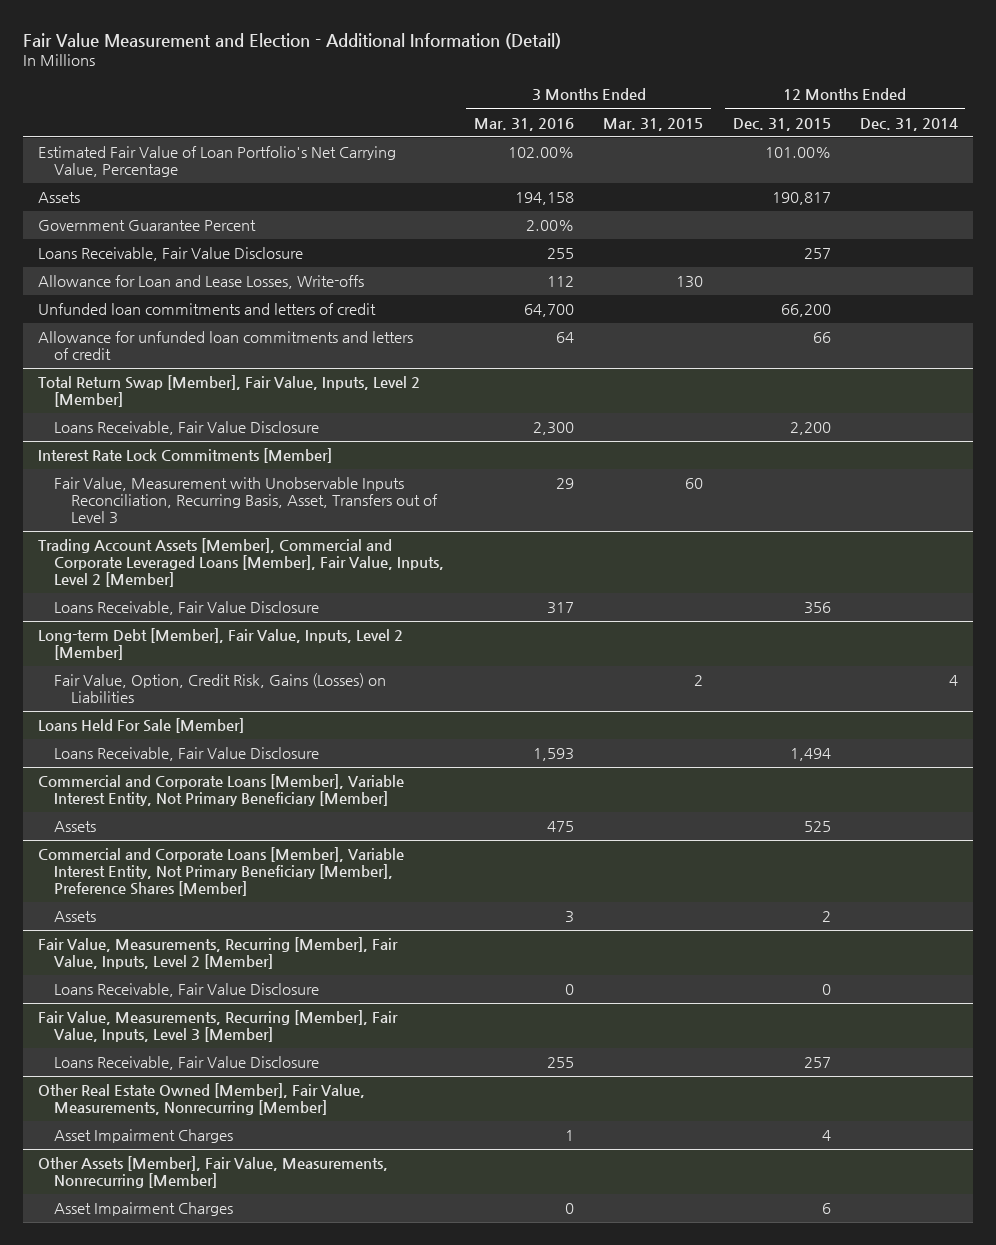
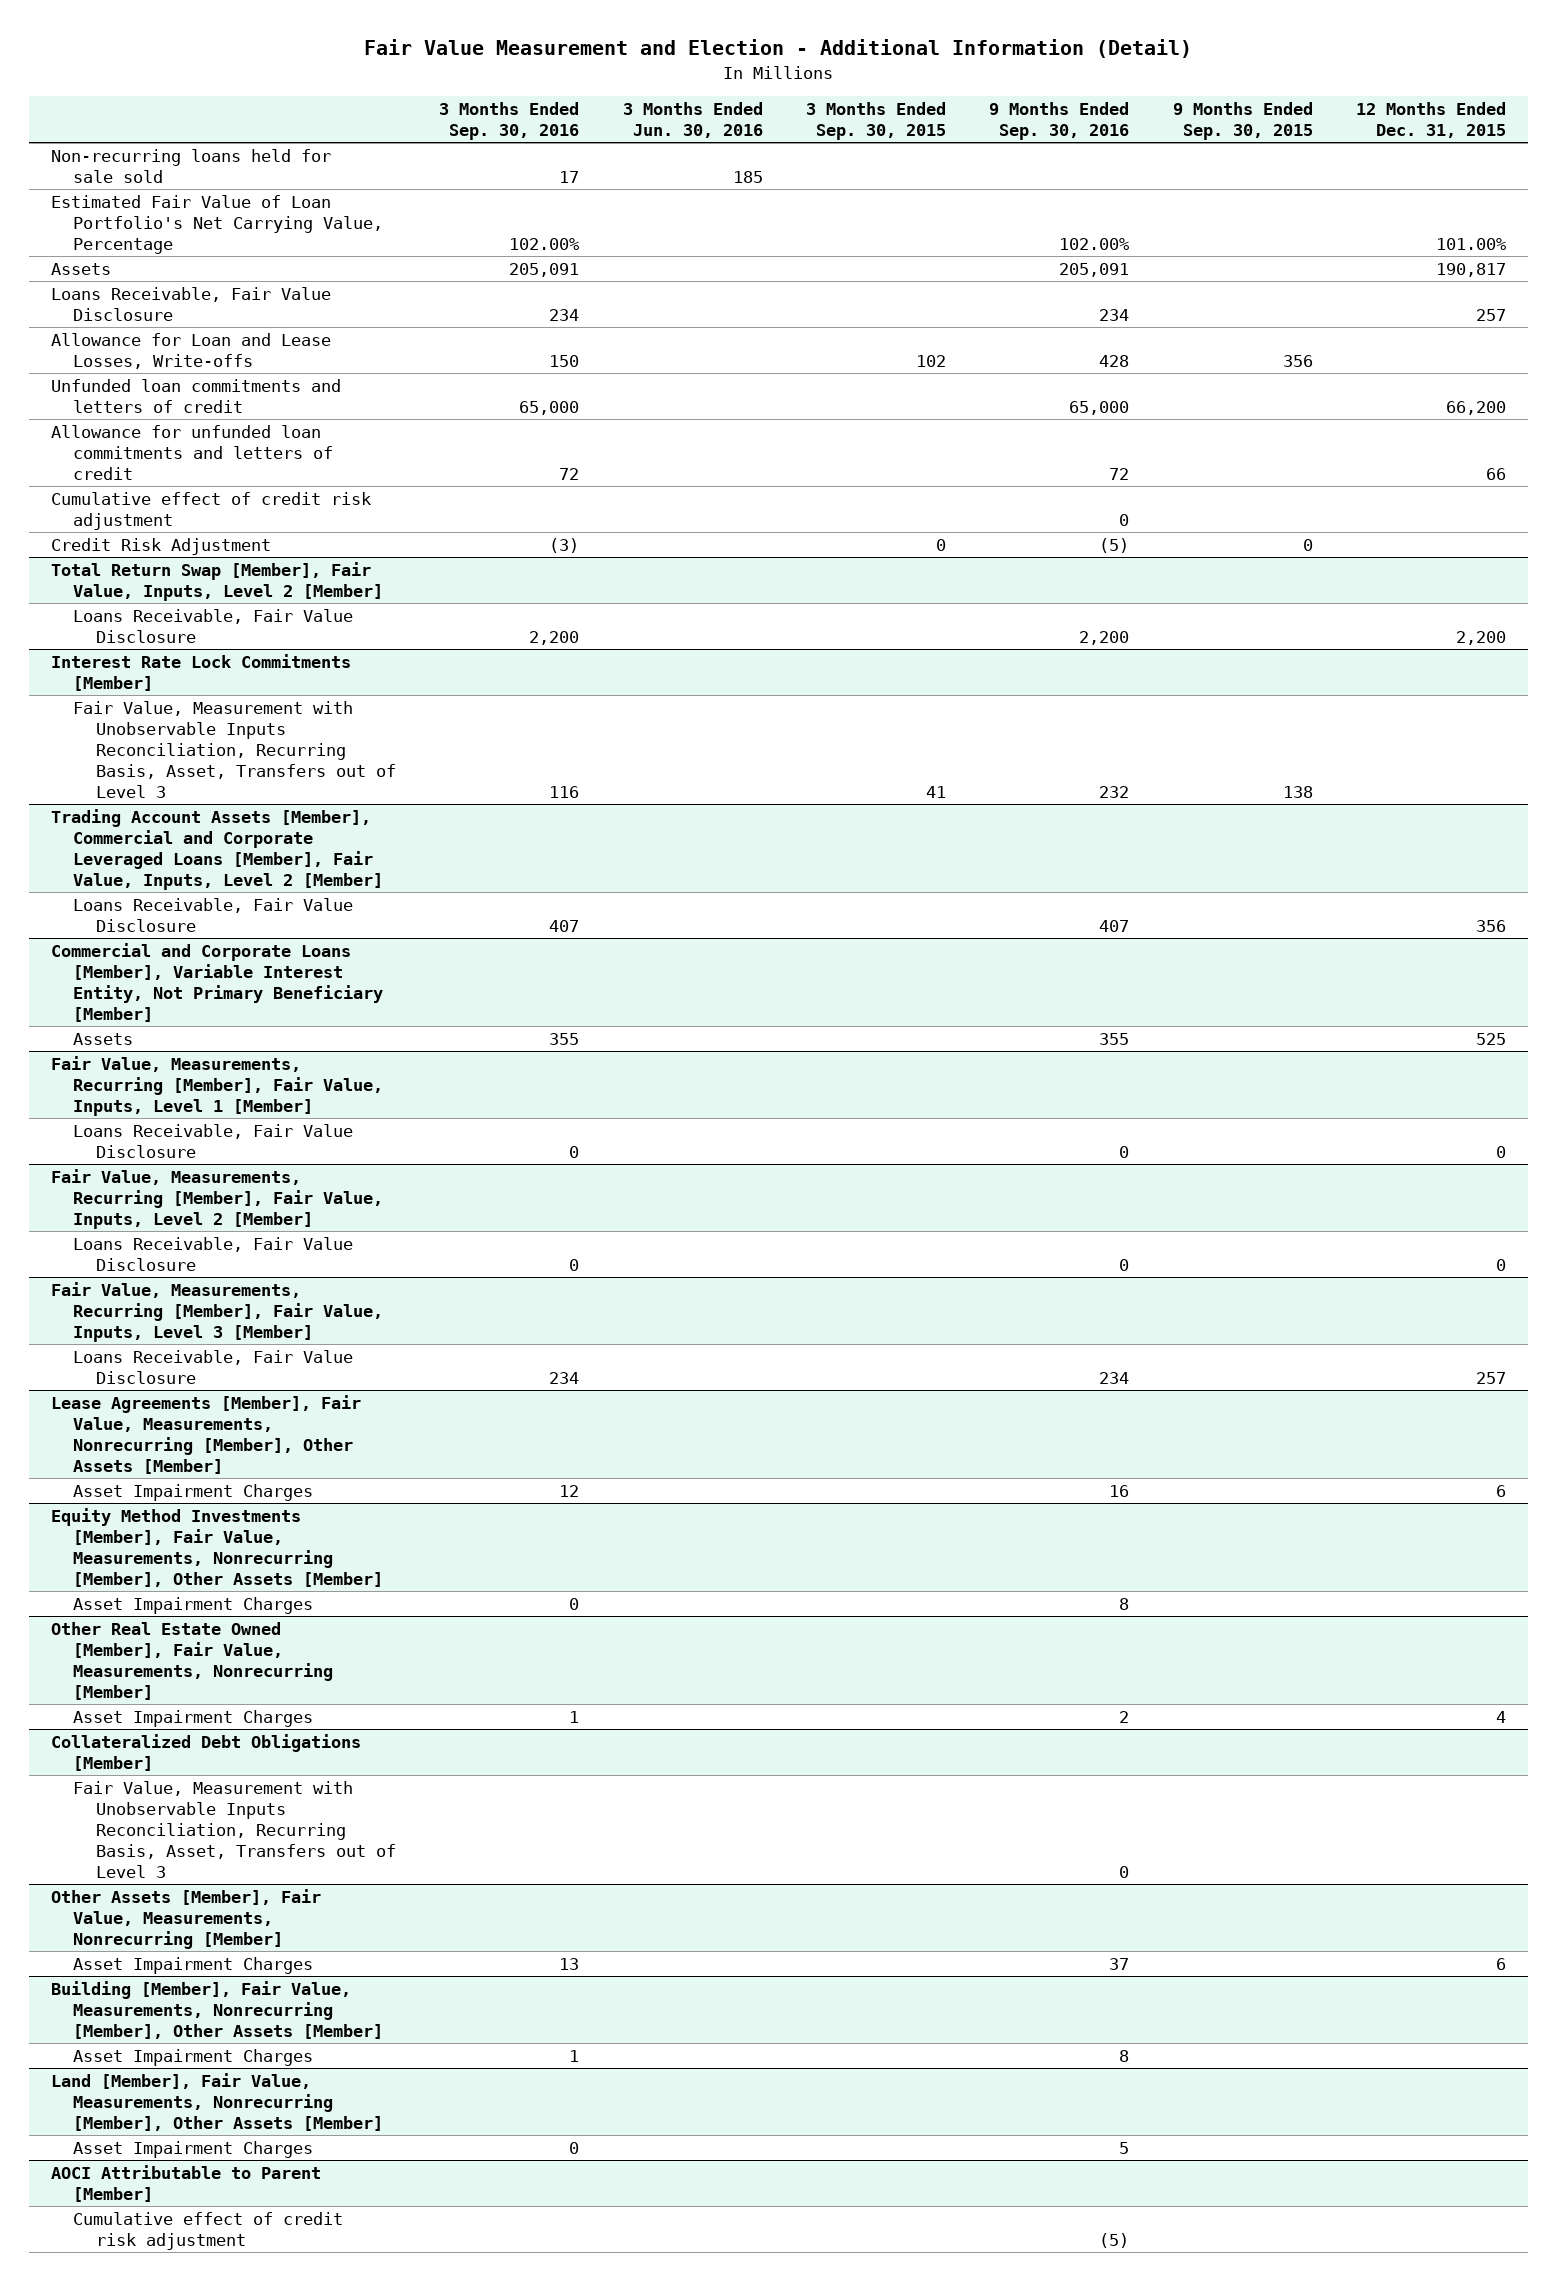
- | 3 Months Ended Mar. 31, 2016 | 3 Months Ended Mar. 31, 2015 | 12 Months Ended Dec. 31, 2015 | 12 Months Ended Dec. 31, 2014
+ | 3 Months Ended Sep. 30, 2016 | 3 Months Ended Jun. 30, 2016 | 3 Months Ended Sep. 30, 2015 | 9 Months Ended Sep. 30, 2016 | 9 Months Ended Sep. 30, 2015 | 12 Months Ended Dec. 31, 2015
+ Non-recurring loans held for sale sold | 17 | 185 | | | |
- Government Guarantee Percent | 2.00% | | |
+ Cumulative effect of credit risk adjustment | | | | 0 | |
+ Credit Risk Adjustment | (3) | | 0 | (5) | 0 |
- Long-term Debt [Member], Fair Value, Inputs, Level 2 [Member]
- Fair Value, Option, Credit Risk, Gains (Losses) on Liabilities | | 2 | | 4
- Loans Held For Sale [Member]
- Loans Receivable, Fair Value Disclosure | 1,593 | | 1,494 |
- Commercial and Corporate Loans [Member], Variable Interest Entity, Not Primary Beneficiary [Member], Preference Shares [Member]
- Assets | 3 | | 2 |
+ Fair Value, Measurements, Recurring [Member], Fair Value, Inputs, Level 1 [Member]
+ Loans Receivable, Fair Value Disclosure | 0 | | | 0 | | 0
+ Lease Agreements [Member], Fair Value, Measurements, Nonrecurring [Member], Other Assets [Member]
+ Asset Impairment Charges | 12 | | | 16 | | 6
+ Equity Method Investments [Member], Fair Value, Measurements, Nonrecurring [Member], Other Assets [Member]
+ Asset Impairment Charges | 0 | | | 8 | |
+ Collateralized Debt Obligations [Member]
+ Fair Value, Measurement with Unobservable Inputs Reconciliation, Recurring Basis, Asset, Transfers out of Level 3 | | | | 0 | |
+ Building [Member], Fair Value, Measurements, Nonrecurring [Member], Other Assets [Member]
+ Asset Impairment Charges | 1 | | | 8 | |
+ Land [Member], Fair Value, Measurements, Nonrecurring [Member], Other Assets [Member]
+ Asset Impairment Charges | 0 | | | 5 | |
+ AOCI Attributable to Parent [Member]
+ Cumulative effect of credit risk adjustment | | | | (5) | |

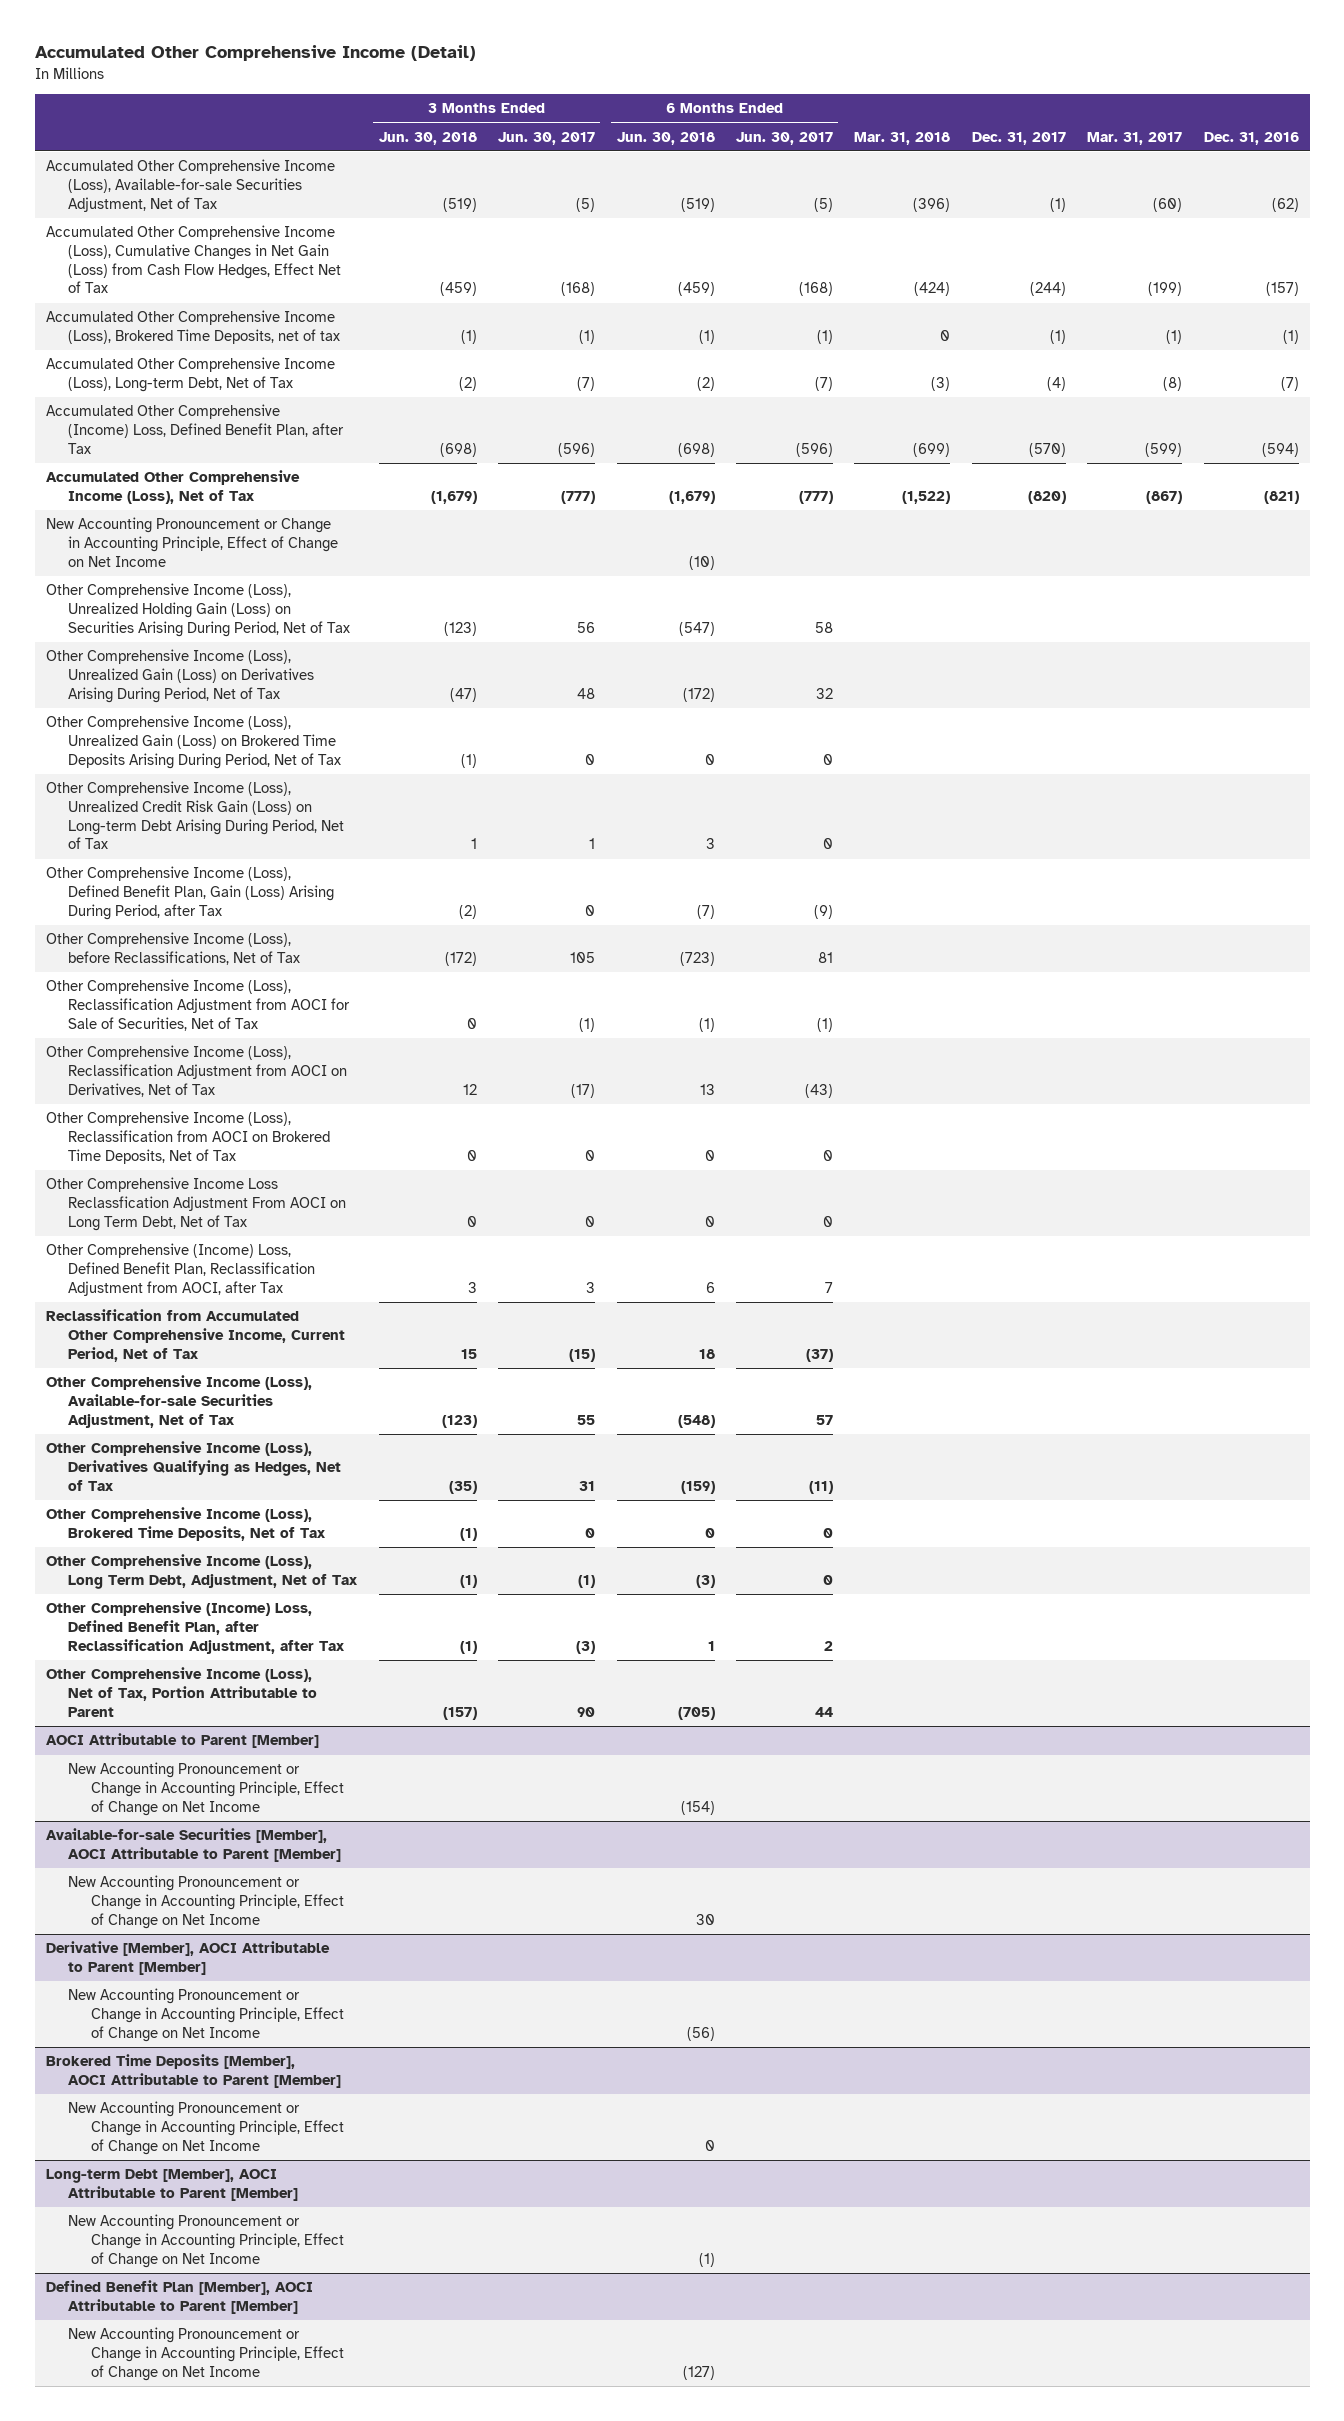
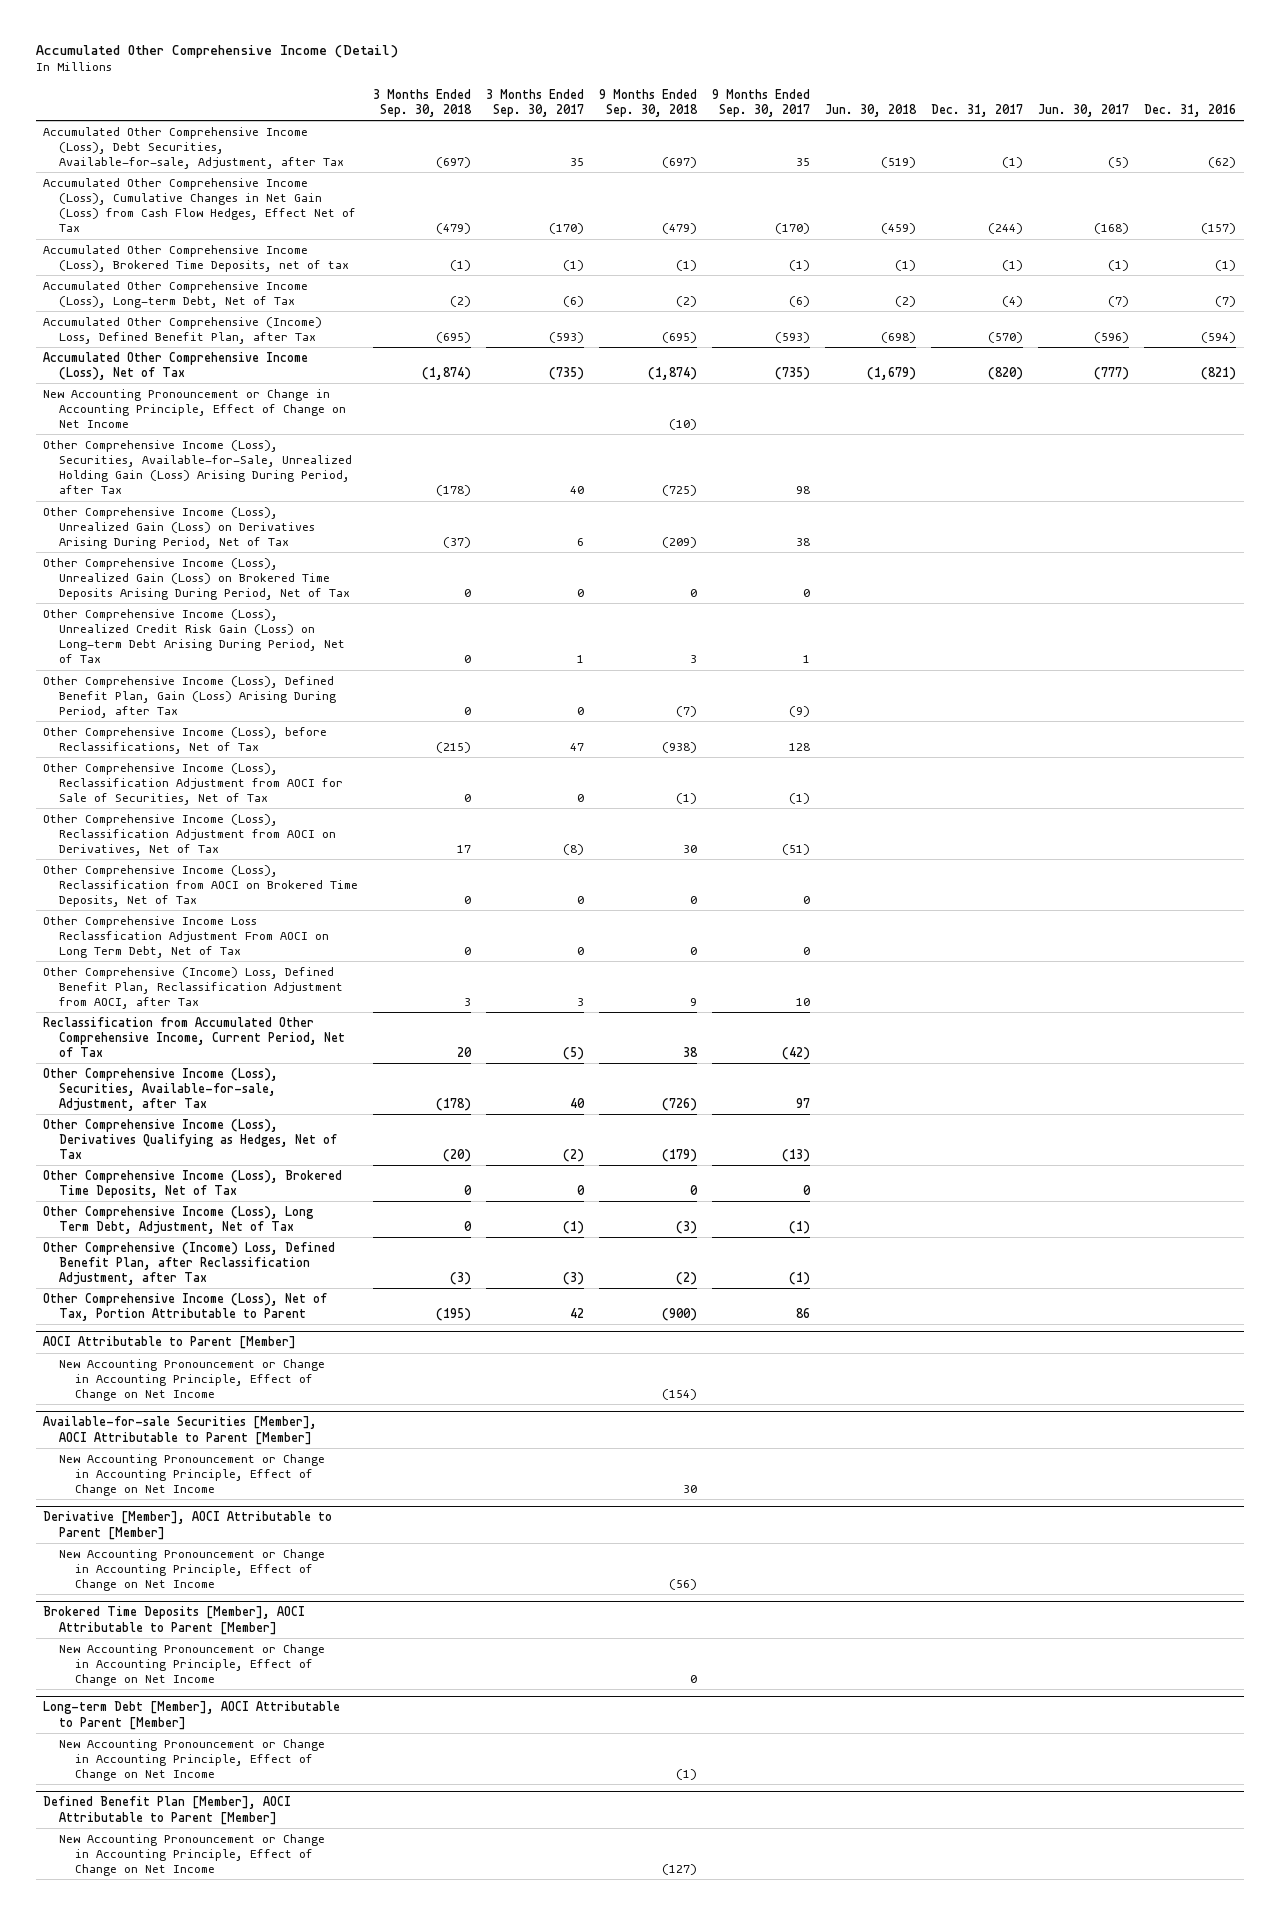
- | 3 Months Ended Jun. 30, 2018 | 3 Months Ended Jun. 30, 2017 | 6 Months Ended Jun. 30, 2018 | 6 Months Ended Jun. 30, 2017 | Mar. 31, 2018 | Dec. 31, 2017 | Mar. 31, 2017 | Dec. 31, 2016
+ | 3 Months Ended Sep. 30, 2018 | 3 Months Ended Sep. 30, 2017 | 9 Months Ended Sep. 30, 2018 | 9 Months Ended Sep. 30, 2017 | Jun. 30, 2018 | Dec. 31, 2017 | Jun. 30, 2017 | Dec. 31, 2016
- Accumulated Other Comprehensive Income (Loss), Available-for-sale Securities Adjustment, Net of Tax | (519) | (5) | (519) | (5) | (396) | (1) | (60) | (62)
+ Accumulated Other Comprehensive Income (Loss), Debt Securities, Available-for-sale, Adjustment, after Tax | (697) | 35 | (697) | 35 | (519) | (1) | (5) | (62)
- Other Comprehensive Income (Loss), Unrealized Holding Gain (Loss) on Securities Arising During Period, Net of Tax | (123) | 56 | (547) | 58 | | | |
+ Other Comprehensive Income (Loss), Securities, Available-for-Sale, Unrealized Holding Gain (Loss) Arising During Period, after Tax | (178) | 40 | (725) | 98 | | | |
- Other Comprehensive Income (Loss), Available-for-sale Securities Adjustment, Net of Tax | (123) | 55 | (548) | 57 | | | |
+ Other Comprehensive Income (Loss), Securities, Available-for-sale, Adjustment, after Tax | (178) | 40 | (726) | 97 | | | |

